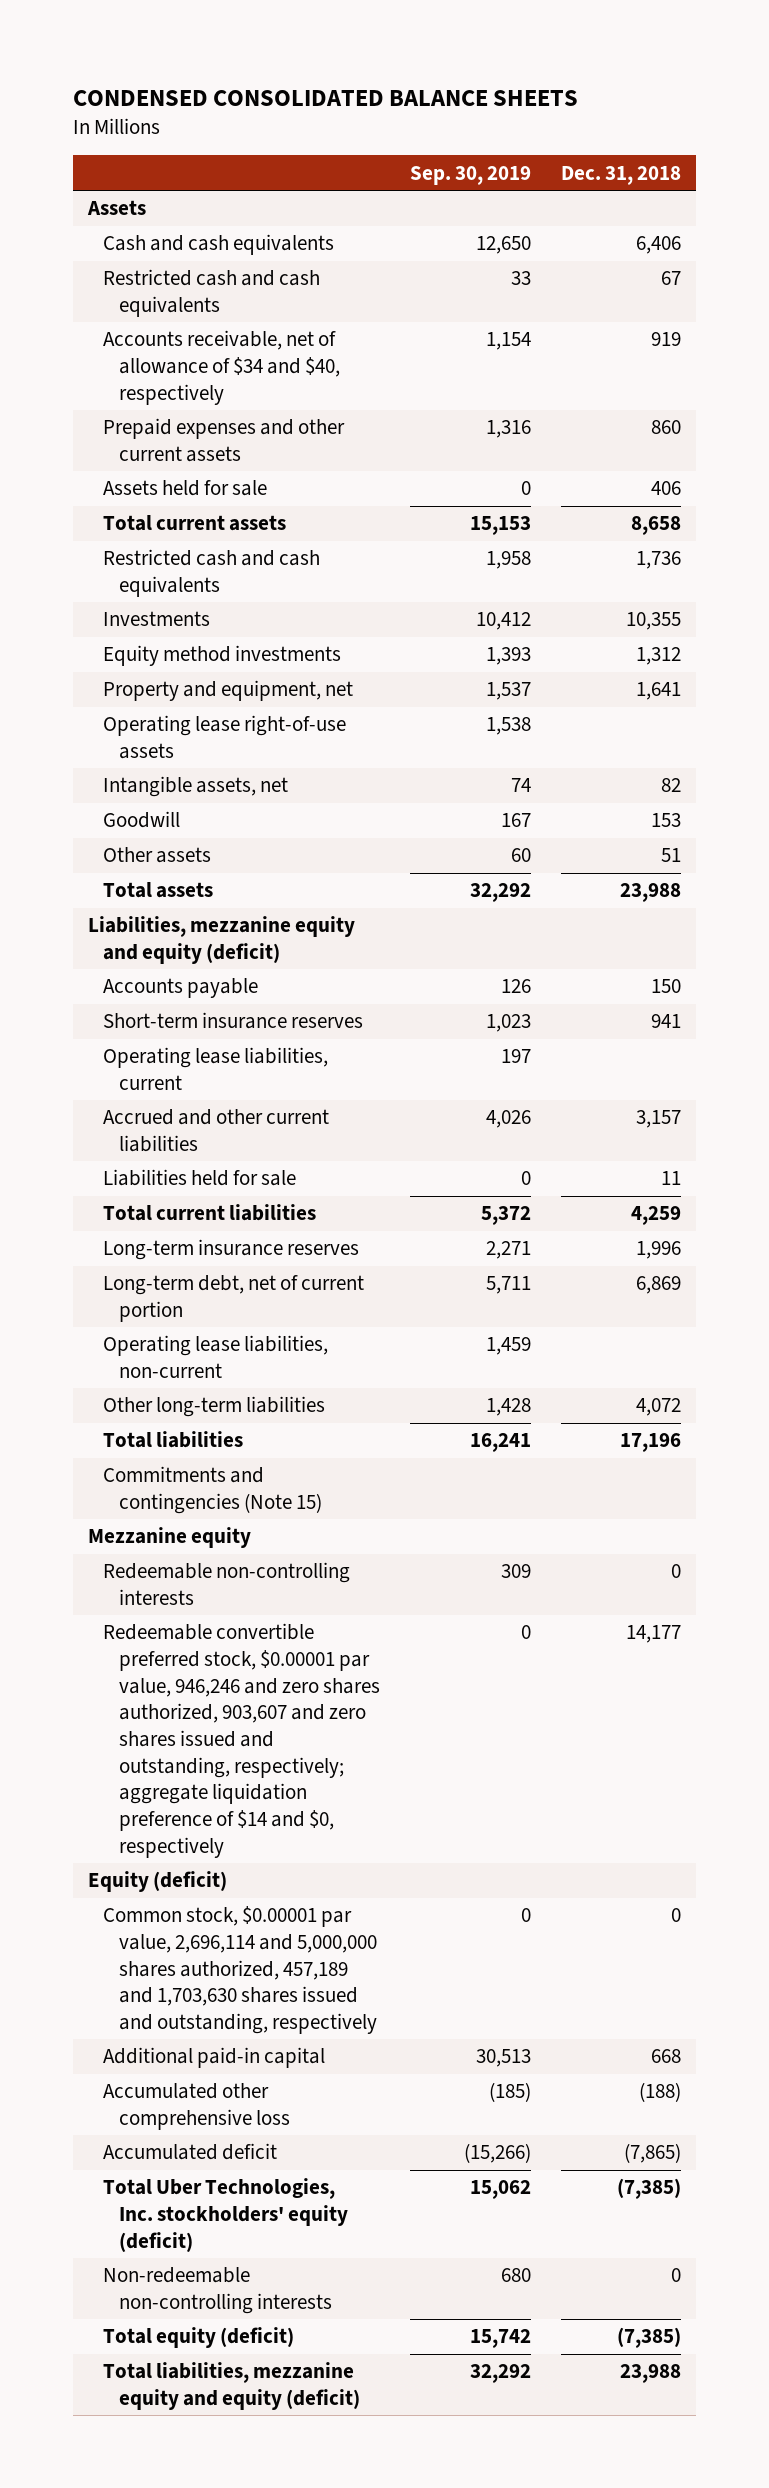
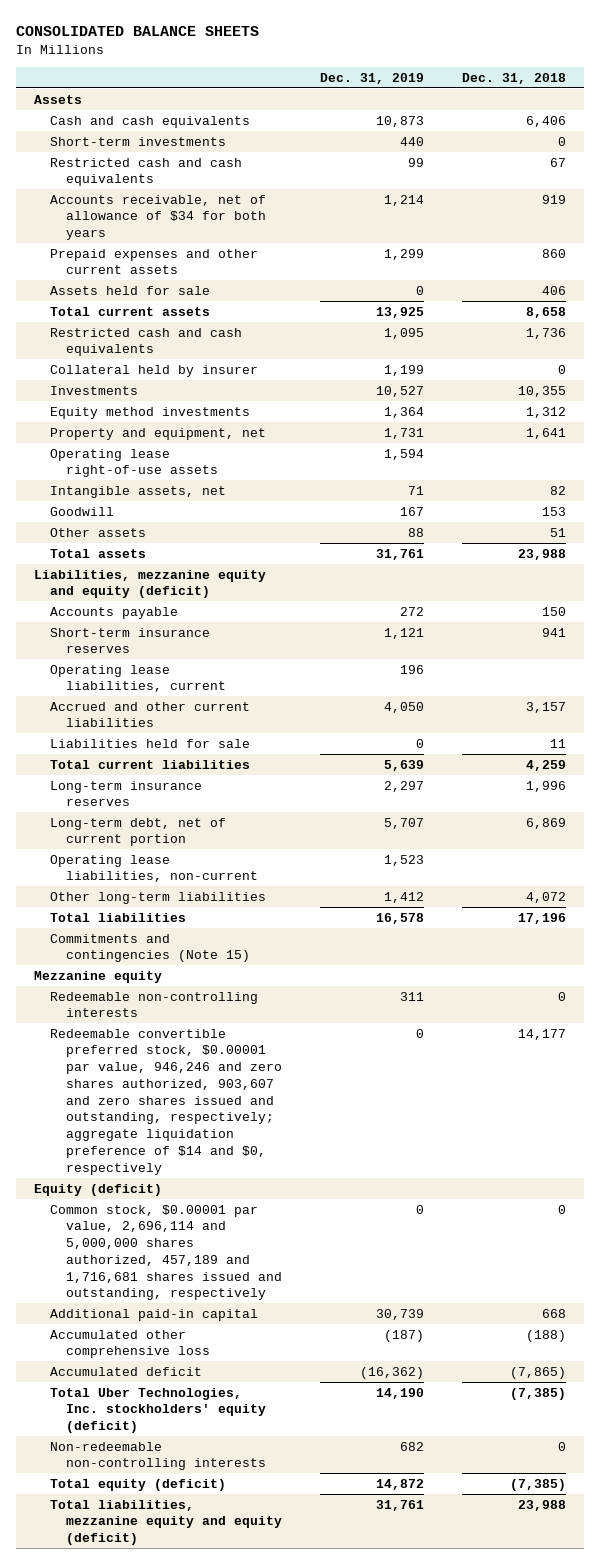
- CONDENSED CONSOLIDATED BALANCE SHEETS
+ CONSOLIDATED BALANCE SHEETS
- | Sep. 30, 2019 | Dec. 31, 2018
+ | Dec. 31, 2019 | Dec. 31, 2018
+ Short-term investments | 440 | 0
- Accounts receivable, net of allowance of $34 and $40, respectively | 1,154 | 919
+ Accounts receivable, net of allowance of $34 for both years | 1,214 | 919
+ Collateral held by insurer | 1,199 | 0
- Common stock, $0.00001 par value, 2,696,114 and 5,000,000 shares authorized, 457,189 and 1,703,630 shares issued and outstanding, respectively | 0 | 0
+ Common stock, $0.00001 par value, 2,696,114 and 5,000,000 shares authorized, 457,189 and 1,716,681 shares issued and outstanding, respectively | 0 | 0

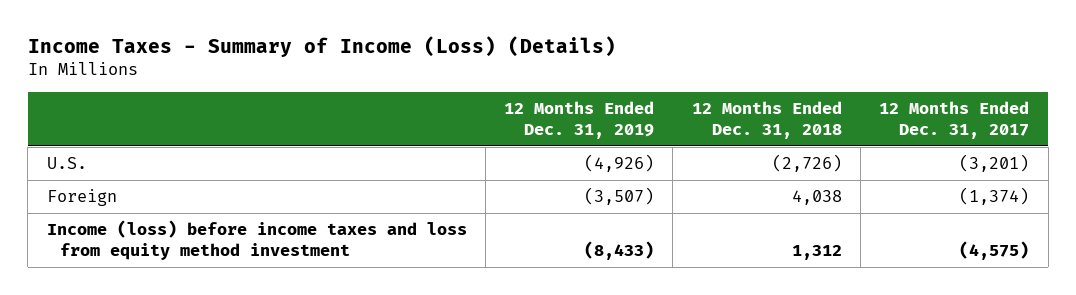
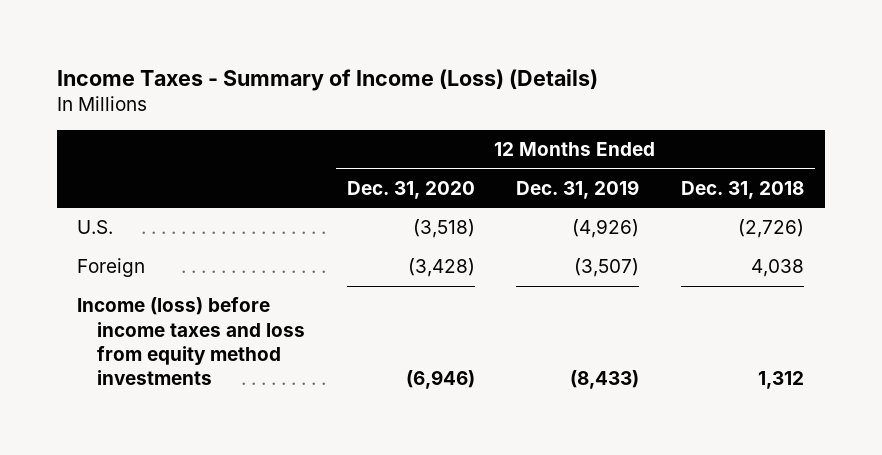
- | 12 Months Ended Dec. 31, 2019 | 12 Months Ended Dec. 31, 2018 | 12 Months Ended Dec. 31, 2017
+ | 12 Months Ended Dec. 31, 2020 | 12 Months Ended Dec. 31, 2019 | 12 Months Ended Dec. 31, 2018
- Income (loss) before income taxes and loss from equity method investment | (8,433) | 1,312 | (4,575)
+ Income (loss) before income taxes and loss from equity method investments | (6,946) | (8,433) | 1,312

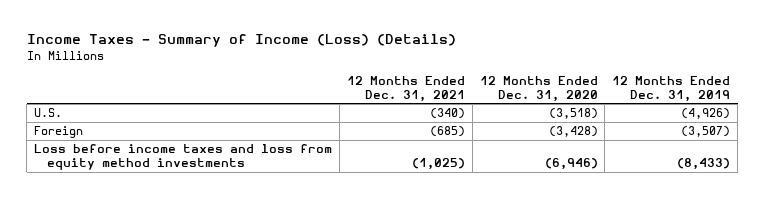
- | 12 Months Ended Dec. 31, 2020 | 12 Months Ended Dec. 31, 2019 | 12 Months Ended Dec. 31, 2018
+ | 12 Months Ended Dec. 31, 2021 | 12 Months Ended Dec. 31, 2020 | 12 Months Ended Dec. 31, 2019
- Income (loss) before income taxes and loss from equity method investments | (6,946) | (8,433) | 1,312
+ Loss before income taxes and loss from equity method investments | (1,025) | (6,946) | (8,433)

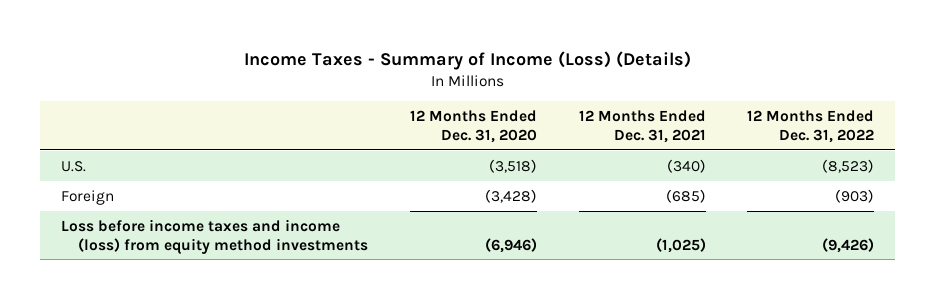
- | 12 Months Ended Dec. 31, 2021 | 12 Months Ended Dec. 31, 2020 | 12 Months Ended Dec. 31, 2019
+ | 12 Months Ended Dec. 31, 2020 | 12 Months Ended Dec. 31, 2021 | 12 Months Ended Dec. 31, 2022
- Loss before income taxes and loss from equity method investments | (1,025) | (6,946) | (8,433)
+ Loss before income taxes and income (loss) from equity method investments | (6,946) | (1,025) | (9,426)

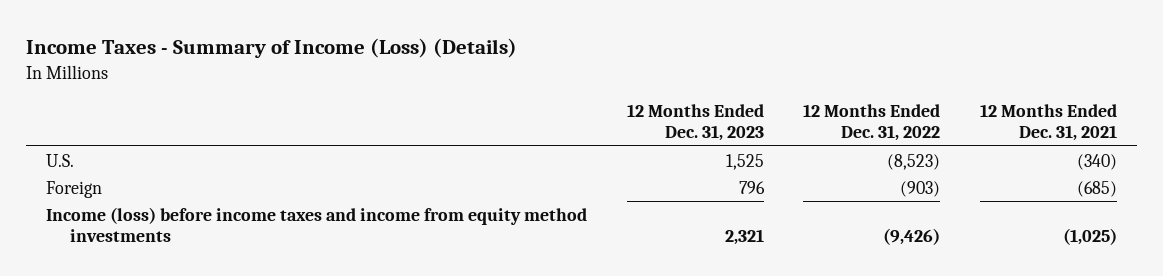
- | 12 Months Ended Dec. 31, 2020 | 12 Months Ended Dec. 31, 2021 | 12 Months Ended Dec. 31, 2022
+ | 12 Months Ended Dec. 31, 2023 | 12 Months Ended Dec. 31, 2022 | 12 Months Ended Dec. 31, 2021
- Loss before income taxes and income (loss) from equity method investments | (6,946) | (1,025) | (9,426)
+ Income (loss) before income taxes and income from equity method investments | 2,321 | (9,426) | (1,025)

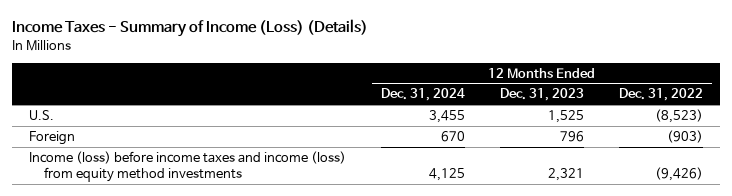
- | 12 Months Ended Dec. 31, 2023 | 12 Months Ended Dec. 31, 2022 | 12 Months Ended Dec. 31, 2021
+ | 12 Months Ended Dec. 31, 2024 | 12 Months Ended Dec. 31, 2023 | 12 Months Ended Dec. 31, 2022
- Income (loss) before income taxes and income from equity method investments | 2,321 | (9,426) | (1,025)
+ Income (loss) before income taxes and income (loss) from equity method investments | 4,125 | 2,321 | (9,426)

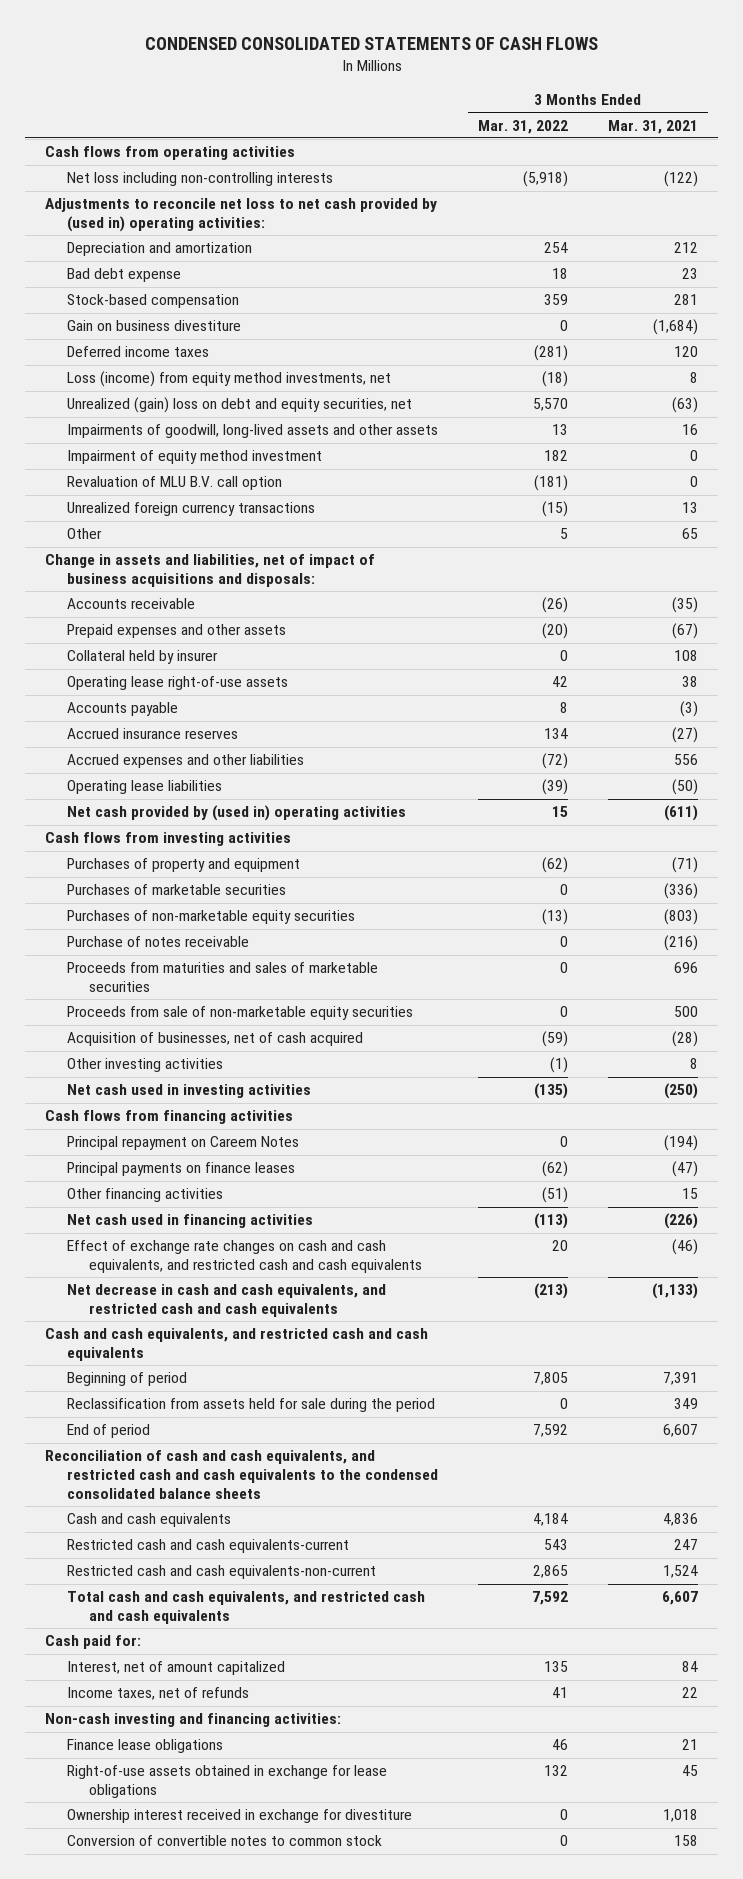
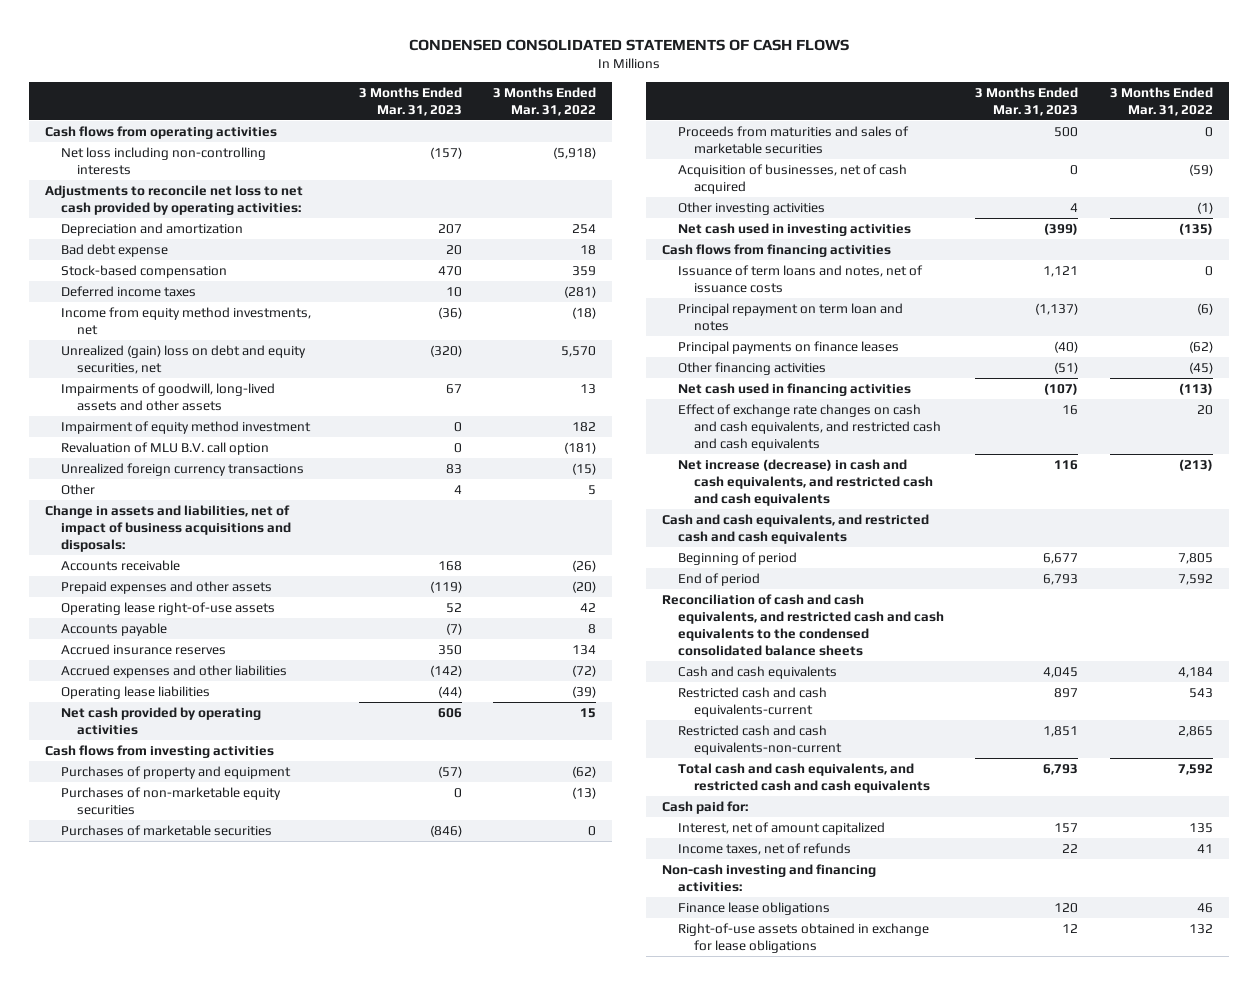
- | 3 Months Ended Mar. 31, 2022 | 3 Months Ended Mar. 31, 2021
+ | 3 Months Ended Mar. 31, 2023 | 3 Months Ended Mar. 31, 2022
- Adjustments to reconcile net loss to net cash provided by (used in) operating activities:
+ Adjustments to reconcile net loss to net cash provided by operating activities:
- Gain on business divestiture | 0 | (1,684)
- Loss (income) from equity method investments, net | (18) | 8
+ Income from equity method investments, net | (36) | (18)
- Collateral held by insurer | 0 | 108
- Net cash provided by (used in) operating activities | 15 | (611)
+ Net cash provided by operating activities | 606 | 15
- Purchase of notes receivable | 0 | (216)
moved down: Purchases of marketable securities | (846) | 0
- Proceeds from sale of non-marketable equity securities | 0 | 500
- Principal repayment on Careem Notes | 0 | (194)
+ Issuance of term loans and notes, net of issuance costs | 1,121 | 0
+ Principal repayment on term loan and notes | (1,137) | (6)
- Other financing activities | (51) | 15
+ Other financing activities | (51) | (45)
- Net decrease in cash and cash equivalents, and restricted cash and cash equivalents | (213) | (1,133)
+ Net increase (decrease) in cash and cash equivalents, and restricted cash and cash equivalents | 116 | (213)
- Reclassification from assets held for sale during the period | 0 | 349
- Ownership interest received in exchange for divestiture | 0 | 1,018
- Conversion of convertible notes to common stock | 0 | 158

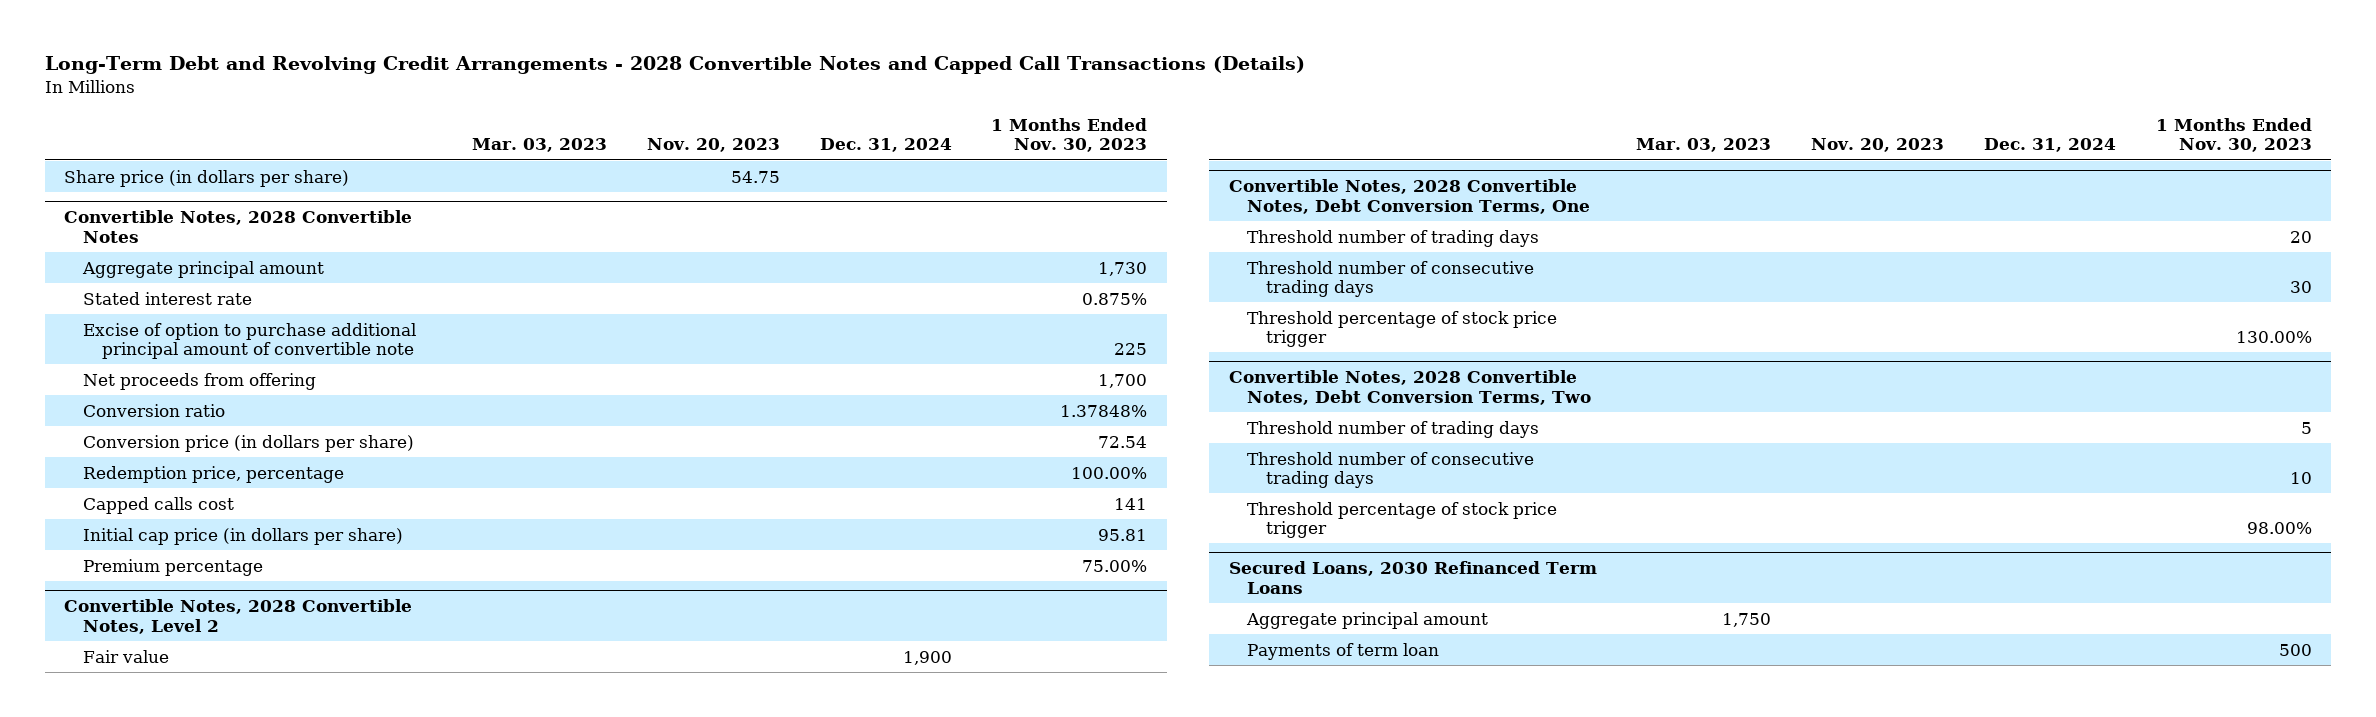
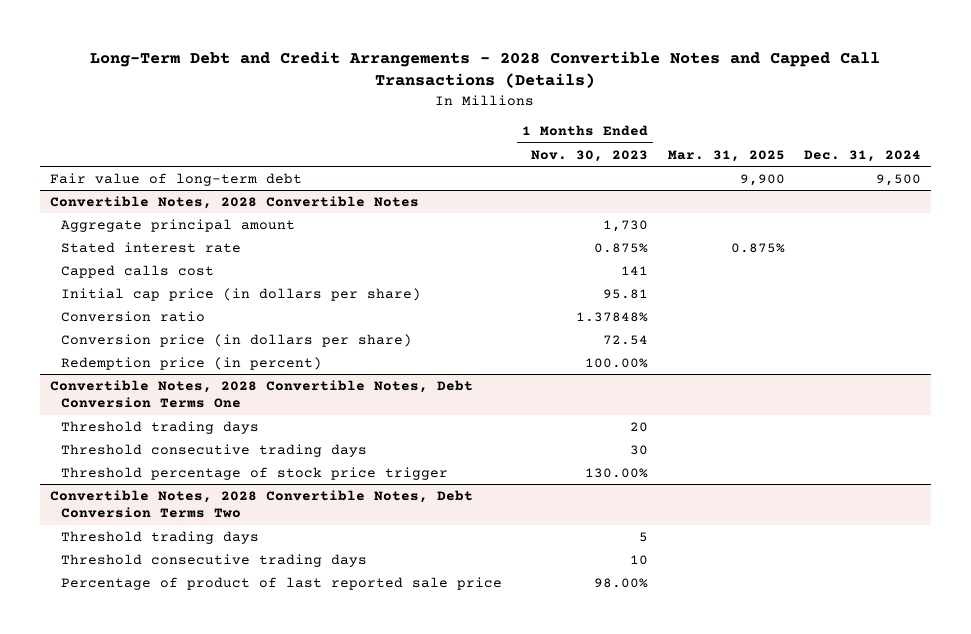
- Long-Term Debt and Revolving Credit Arrangements - 2028 Convertible Notes and Capped Call Transactions (Details)
+ Long-Term Debt and Credit Arrangements - 2028 Convertible Notes and Capped Call Transactions (Details)
- | Mar. 03, 2023 | Nov. 20, 2023 | Dec. 31, 2024 | 1 Months Ended Nov. 30, 2023
+ | 1 Months Ended Nov. 30, 2023 | Mar. 31, 2025 | Dec. 31, 2024
- Share price (in dollars per share) | | 54.75 | |
+ Fair value of long-term debt | | 9,900 | 9,500
@ Convertible Notes, 2028 Convertible Notes
- Excise of option to purchase additional principal amount of convertible note | | | | 225
- Net proceeds from offering | | | | 1,700
- Redemption price, percentage | | | | 100.00%
- Premium percentage | | | | 75.00%
- Convertible Notes, 2028 Convertible Notes, Level 2
- Fair value | | | 1,900 |
- Convertible Notes, 2028 Convertible Notes, Debt Conversion Terms, One
- Threshold number of trading days | | | | 20
- Threshold number of consecutive trading days | | | | 30
@ Convertible Notes, 2028 Convertible Notes
moved down: Conversion ratio | 1.37848% | |
moved down: Conversion price (in dollars per share) | 72.54 | |
+ Redemption price (in percent) | 100.00% | |
+ Convertible Notes, 2028 Convertible Notes, Debt Conversion Terms One
+ Threshold trading days | 20 | |
+ Threshold consecutive trading days | 30 | |
- Convertible Notes, 2028 Convertible Notes, Debt Conversion Terms, Two
- Threshold number of trading days | | | | 5
- Threshold number of consecutive trading days | | | | 10
- Threshold percentage of stock price trigger | | | | 98.00%
- Secured Loans, 2030 Refinanced Term Loans
- Aggregate principal amount | 1,750 | | |
- Payments of term loan | | | | 500
+ Convertible Notes, 2028 Convertible Notes, Debt Conversion Terms Two
+ Threshold trading days | 5 | |
+ Threshold consecutive trading days | 10 | |
+ Percentage of product of last reported sale price | 98.00% | |

